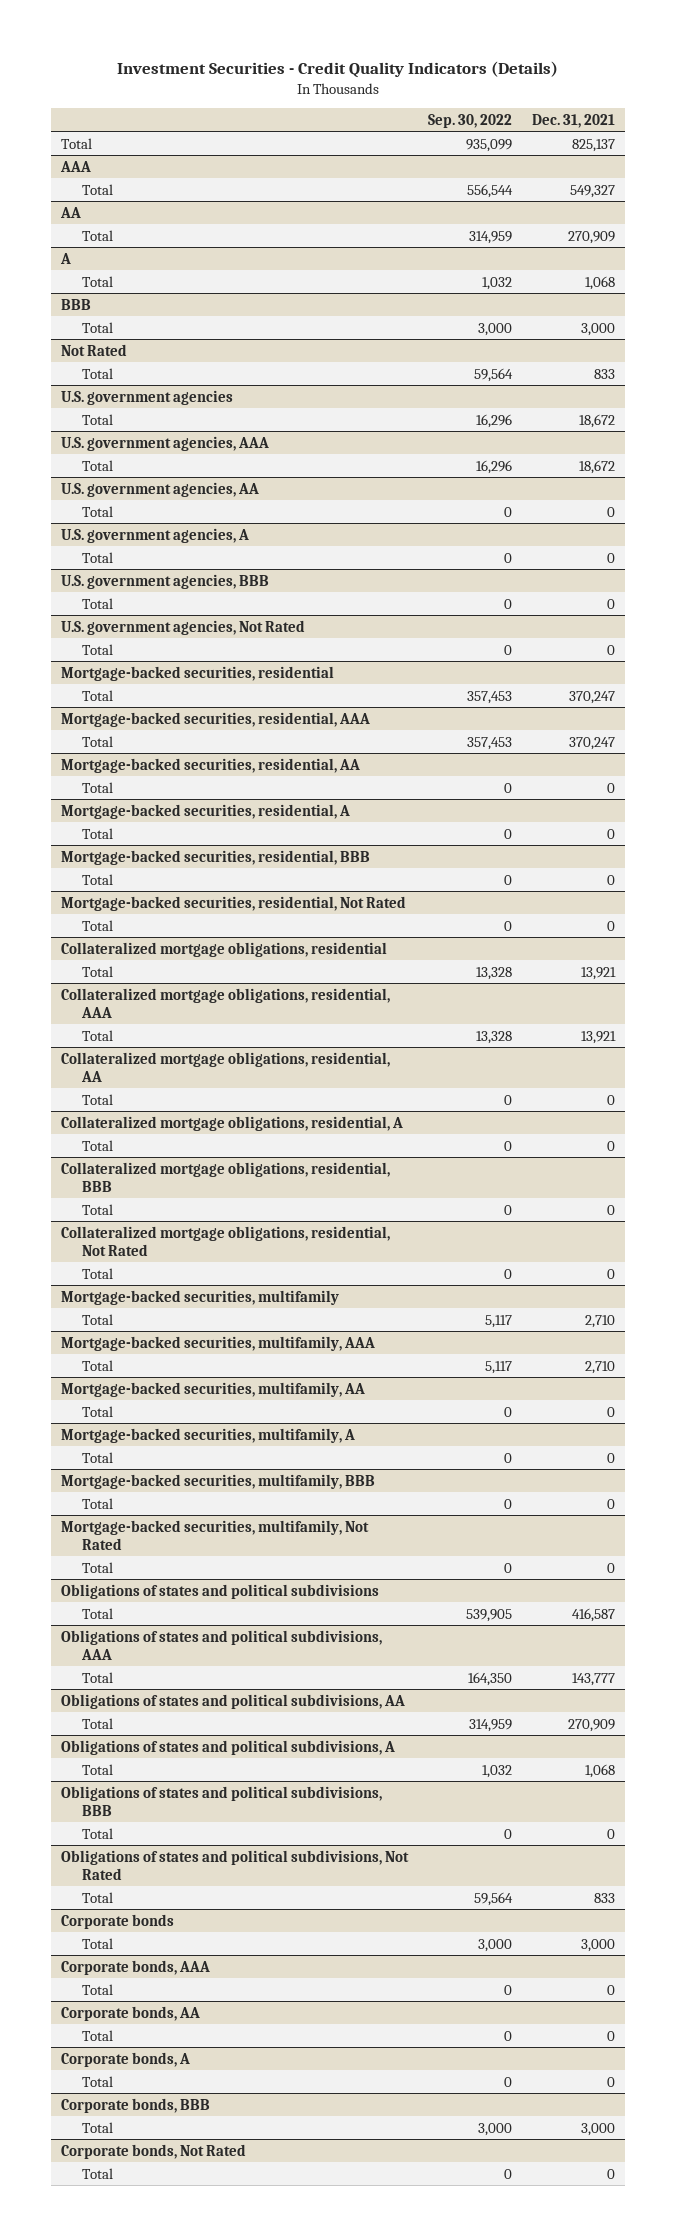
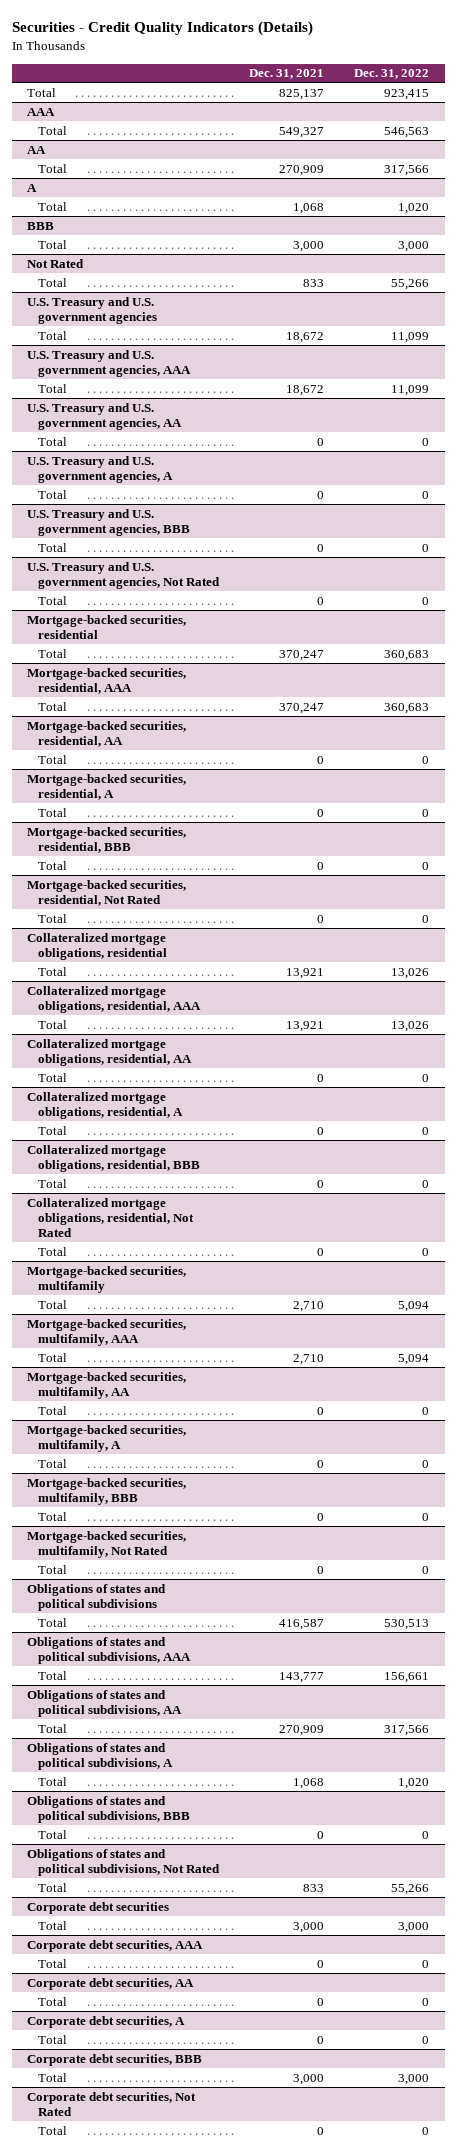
- Investment Securities - Credit Quality Indicators (Details)
+ Securities - Credit Quality Indicators (Details)
- | Sep. 30, 2022 | Dec. 31, 2021
+ | Dec. 31, 2021 | Dec. 31, 2022
- U.S. government agencies
+ U.S. Treasury and U.S. government agencies
- U.S. government agencies, AAA
+ U.S. Treasury and U.S. government agencies, AAA
- U.S. government agencies, AA
+ U.S. Treasury and U.S. government agencies, AA
- U.S. government agencies, A
+ U.S. Treasury and U.S. government agencies, A
- U.S. government agencies, BBB
+ U.S. Treasury and U.S. government agencies, BBB
- U.S. government agencies, Not Rated
+ U.S. Treasury and U.S. government agencies, Not Rated
- Corporate bonds
+ Corporate debt securities
- Corporate bonds, AAA
+ Corporate debt securities, AAA
- Corporate bonds, AA
+ Corporate debt securities, AA
- Corporate bonds, A
+ Corporate debt securities, A
- Corporate bonds, BBB
+ Corporate debt securities, BBB
- Corporate bonds, Not Rated
+ Corporate debt securities, Not Rated

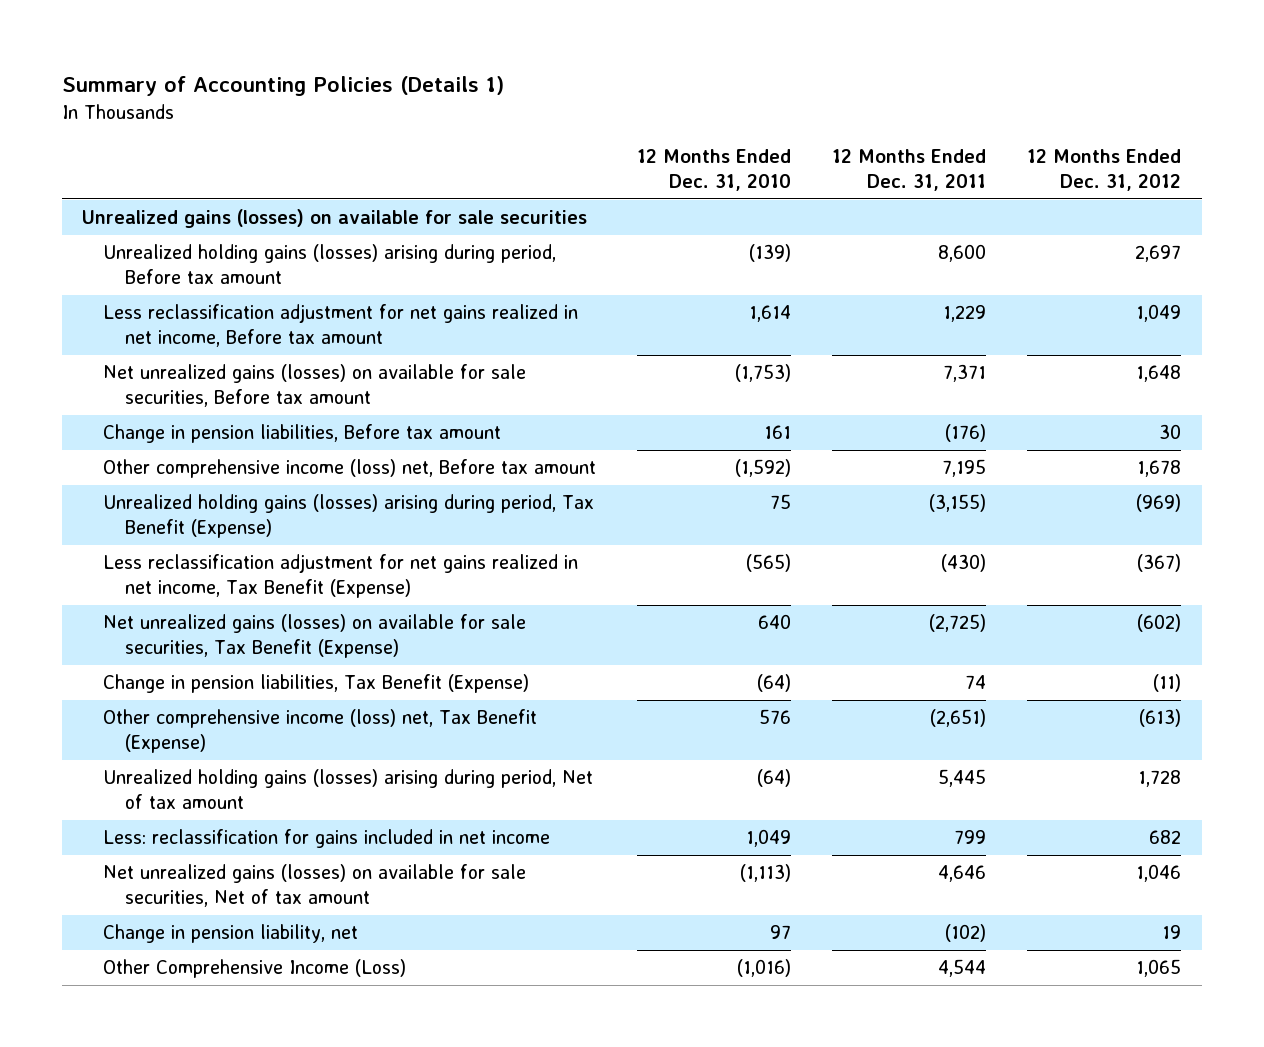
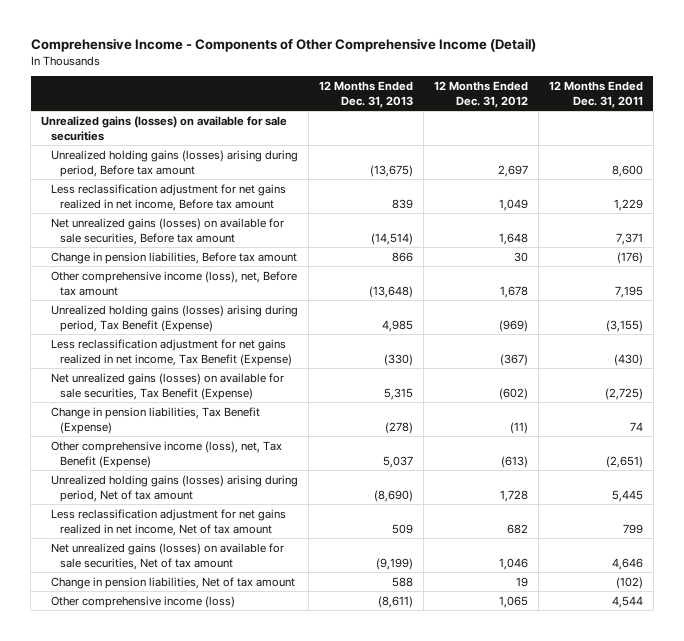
- Summary of Accounting Policies (Details 1)
+ Comprehensive Income - Components of Other Comprehensive Income (Detail)
- | 12 Months Ended Dec. 31, 2010 | 12 Months Ended Dec. 31, 2011 | 12 Months Ended Dec. 31, 2012
+ | 12 Months Ended Dec. 31, 2013 | 12 Months Ended Dec. 31, 2012 | 12 Months Ended Dec. 31, 2011
- Other comprehensive income (loss) net, Before tax amount | (1,592) | 7,195 | 1,678
+ Other comprehensive income (loss), net, Before tax amount | (13,648) | 1,678 | 7,195
- Other comprehensive income (loss) net, Tax Benefit (Expense) | 576 | (2,651) | (613)
+ Other comprehensive income (loss), net, Tax Benefit (Expense) | 5,037 | (613) | (2,651)
- Less: reclassification for gains included in net income | 1,049 | 799 | 682
+ Less reclassification adjustment for net gains realized in net income, Net of tax amount | 509 | 682 | 799
- Change in pension liability, net | 97 | (102) | 19
- Other Comprehensive Income (Loss) | (1,016) | 4,544 | 1,065
+ Change in pension liabilities, Net of tax amount | 588 | 19 | (102)
+ Other comprehensive income (loss) | (8,611) | 1,065 | 4,544

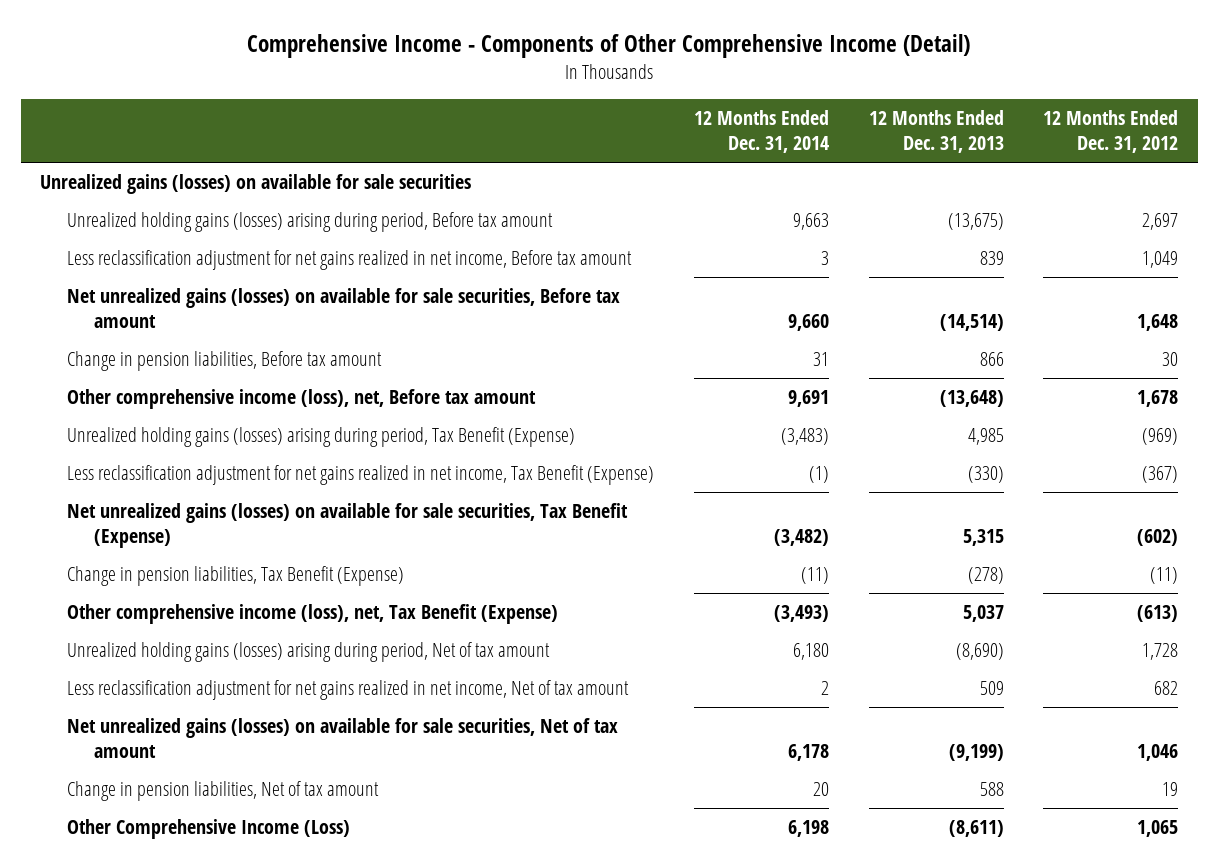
- | 12 Months Ended Dec. 31, 2013 | 12 Months Ended Dec. 31, 2012 | 12 Months Ended Dec. 31, 2011
+ | 12 Months Ended Dec. 31, 2014 | 12 Months Ended Dec. 31, 2013 | 12 Months Ended Dec. 31, 2012
- Other comprehensive income (loss) | (8,611) | 1,065 | 4,544
+ Other Comprehensive Income (Loss) | 6,198 | (8,611) | 1,065

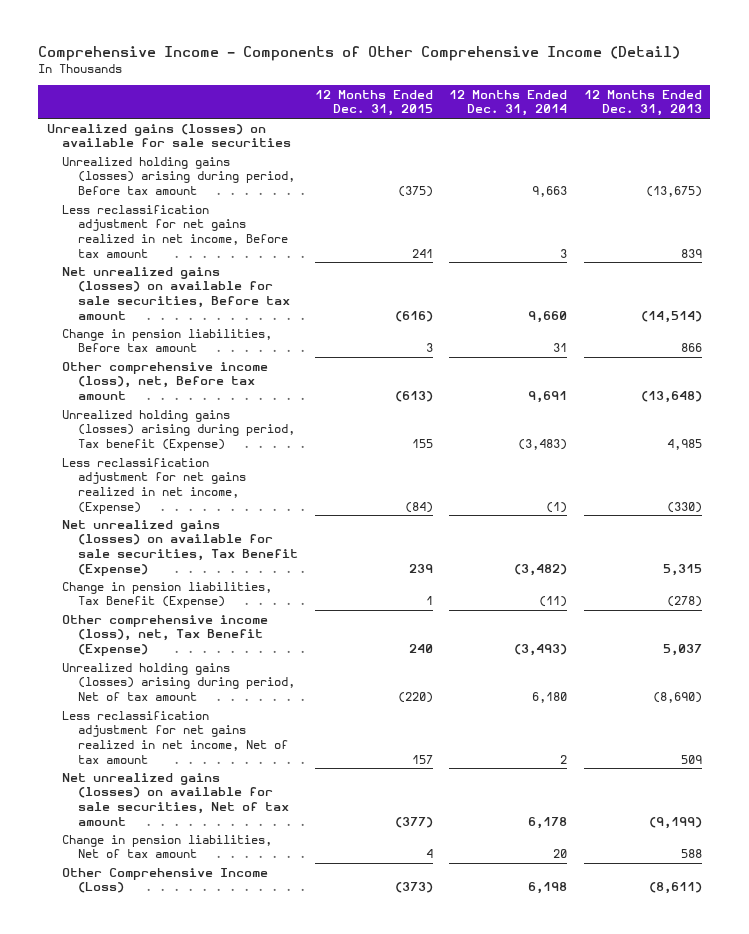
- | 12 Months Ended Dec. 31, 2014 | 12 Months Ended Dec. 31, 2013 | 12 Months Ended Dec. 31, 2012
+ | 12 Months Ended Dec. 31, 2015 | 12 Months Ended Dec. 31, 2014 | 12 Months Ended Dec. 31, 2013
- Unrealized holding gains (losses) arising during period, Tax Benefit (Expense) | (3,483) | 4,985 | (969)
- Less reclassification adjustment for net gains realized in net income, Tax Benefit (Expense) | (1) | (330) | (367)
+ Unrealized holding gains (losses) arising during period, Tax benefit (Expense) | 155 | (3,483) | 4,985
+ Less reclassification adjustment for net gains realized in net income, (Expense) | (84) | (1) | (330)

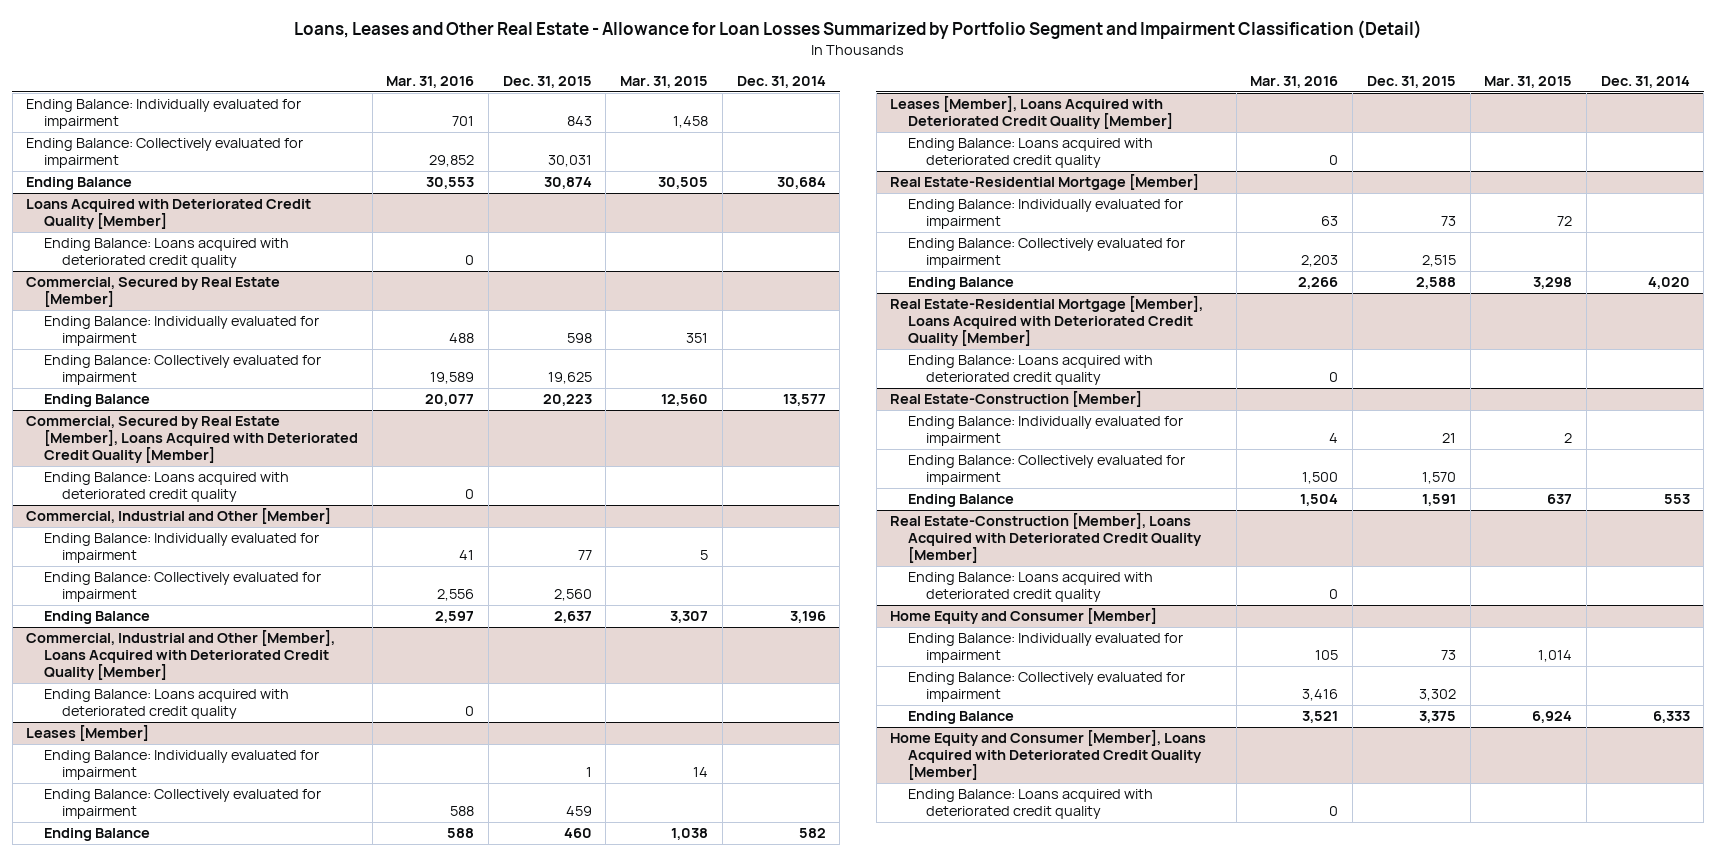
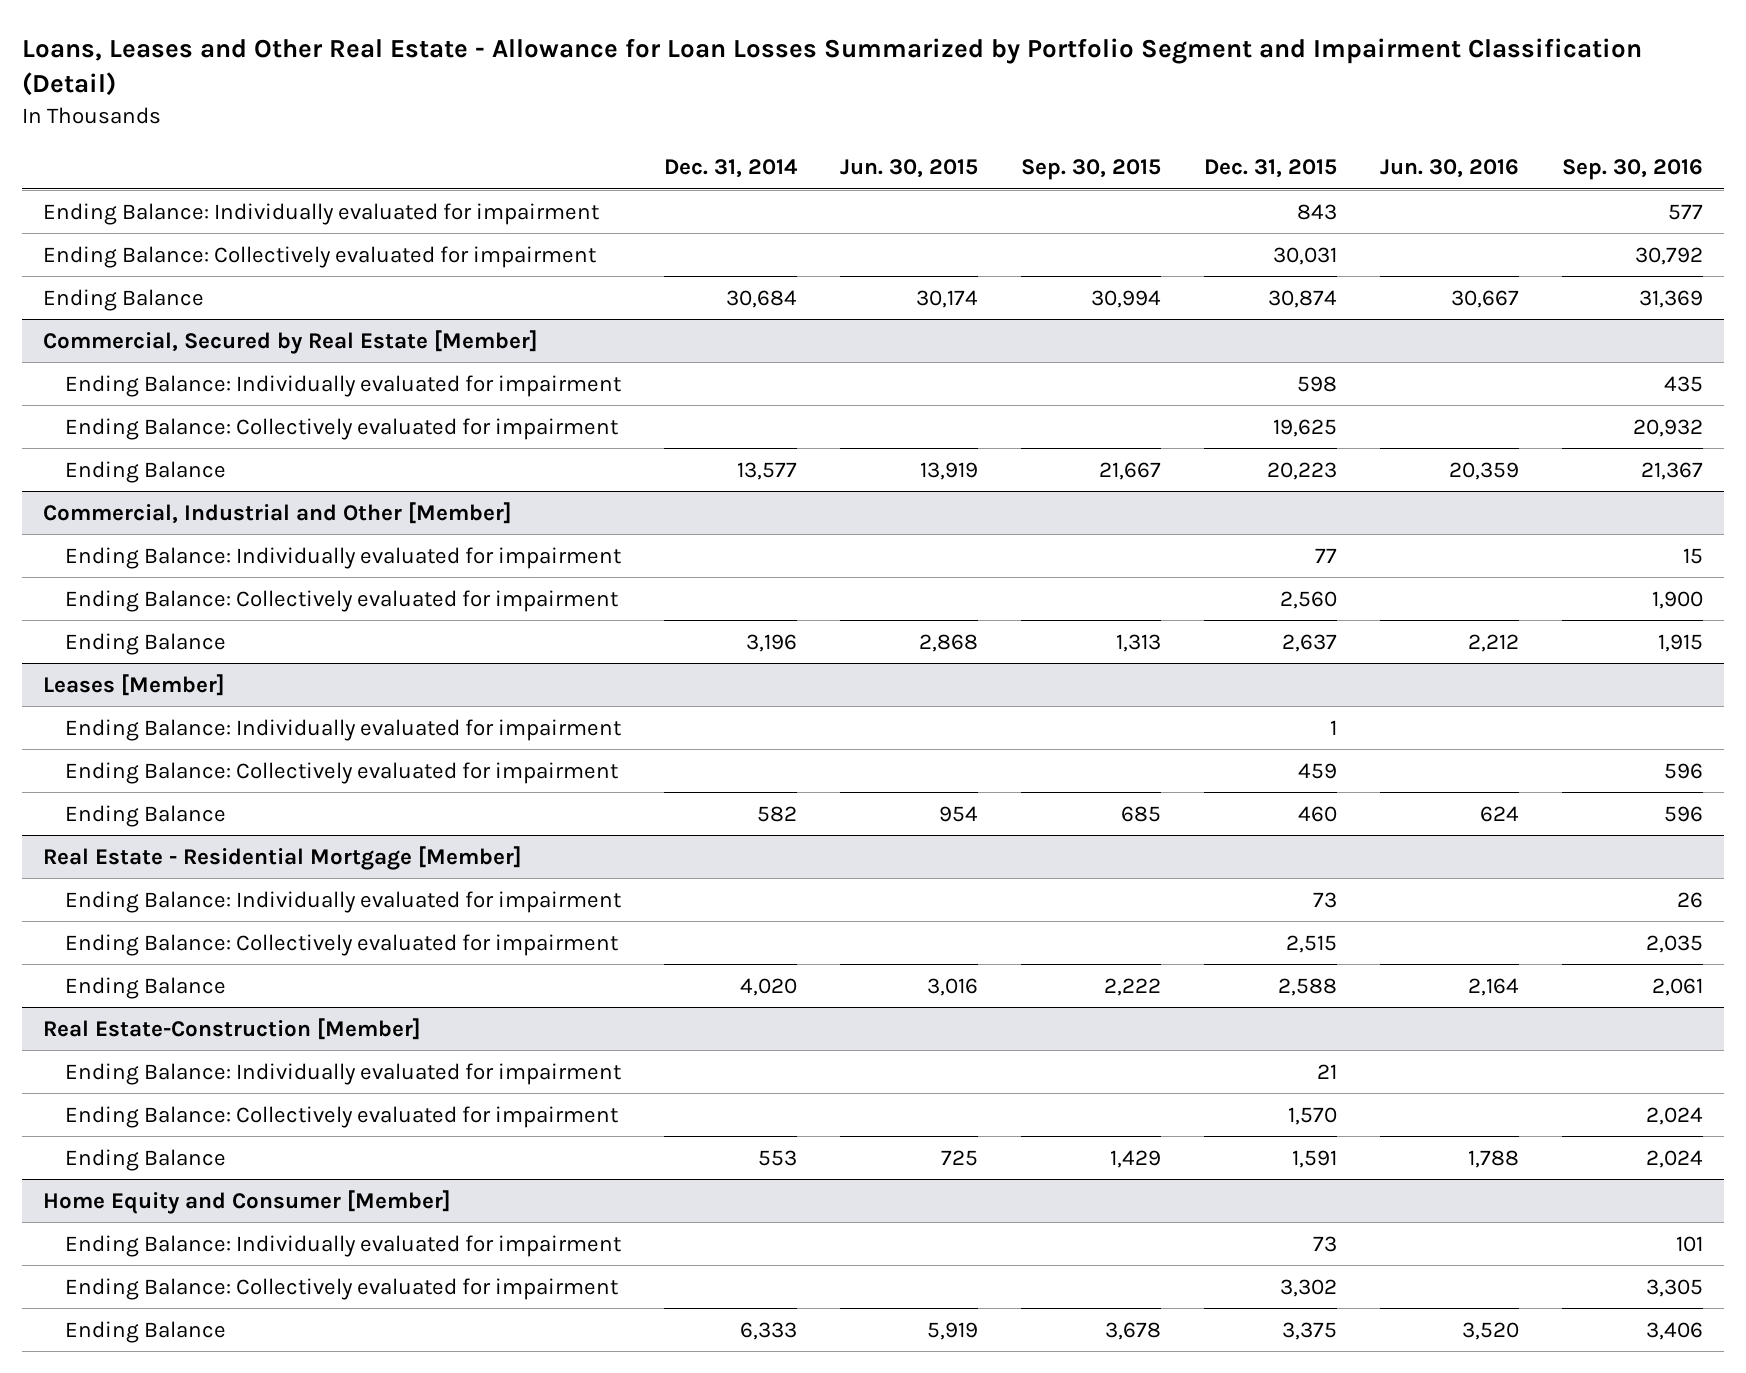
- | Mar. 31, 2016 | Dec. 31, 2015 | Mar. 31, 2015 | Dec. 31, 2014
+ | Dec. 31, 2014 | Jun. 30, 2015 | Sep. 30, 2015 | Dec. 31, 2015 | Jun. 30, 2016 | Sep. 30, 2016
- Loans Acquired with Deteriorated Credit Quality [Member]
- Ending Balance: Loans acquired with deteriorated credit quality | 0 | | |
- Commercial, Secured by Real Estate [Member], Loans Acquired with Deteriorated Credit Quality [Member]
- Ending Balance: Loans acquired with deteriorated credit quality | 0 | | |
- Commercial, Industrial and Other [Member], Loans Acquired with Deteriorated Credit Quality [Member]
- Ending Balance: Loans acquired with deteriorated credit quality | 0 | | |
- Leases [Member], Loans Acquired with Deteriorated Credit Quality [Member]
- Ending Balance: Loans acquired with deteriorated credit quality | 0 | | |
- Real Estate-Residential Mortgage [Member]
+ Real Estate - Residential Mortgage [Member]
- Real Estate-Residential Mortgage [Member], Loans Acquired with Deteriorated Credit Quality [Member]
- Ending Balance: Loans acquired with deteriorated credit quality | 0 | | |
- Real Estate-Construction [Member], Loans Acquired with Deteriorated Credit Quality [Member]
- Ending Balance: Loans acquired with deteriorated credit quality | 0 | | |
- Home Equity and Consumer [Member], Loans Acquired with Deteriorated Credit Quality [Member]
- Ending Balance: Loans acquired with deteriorated credit quality | 0 | | |

